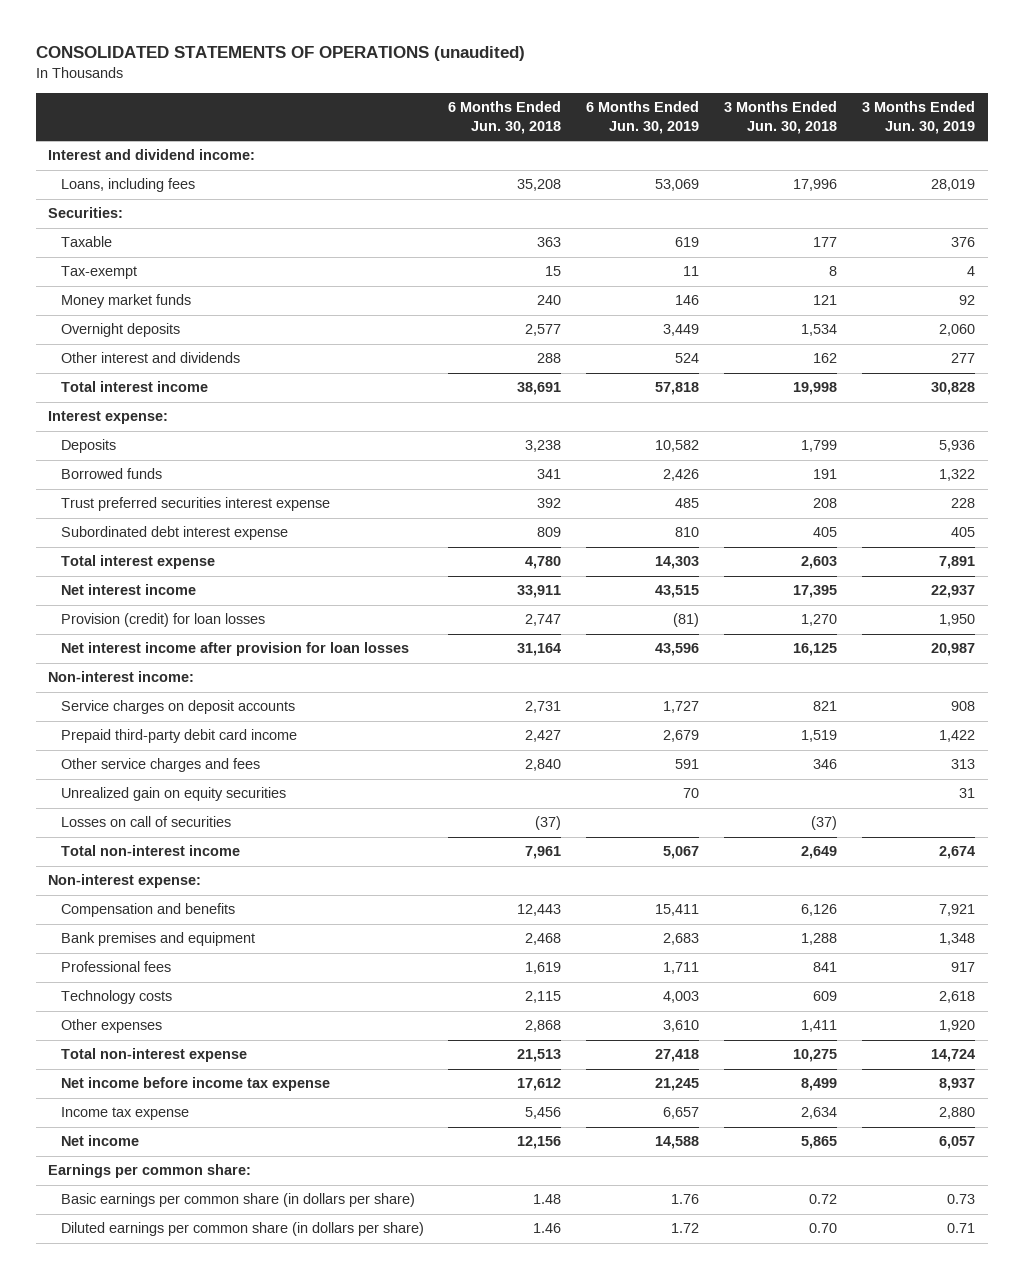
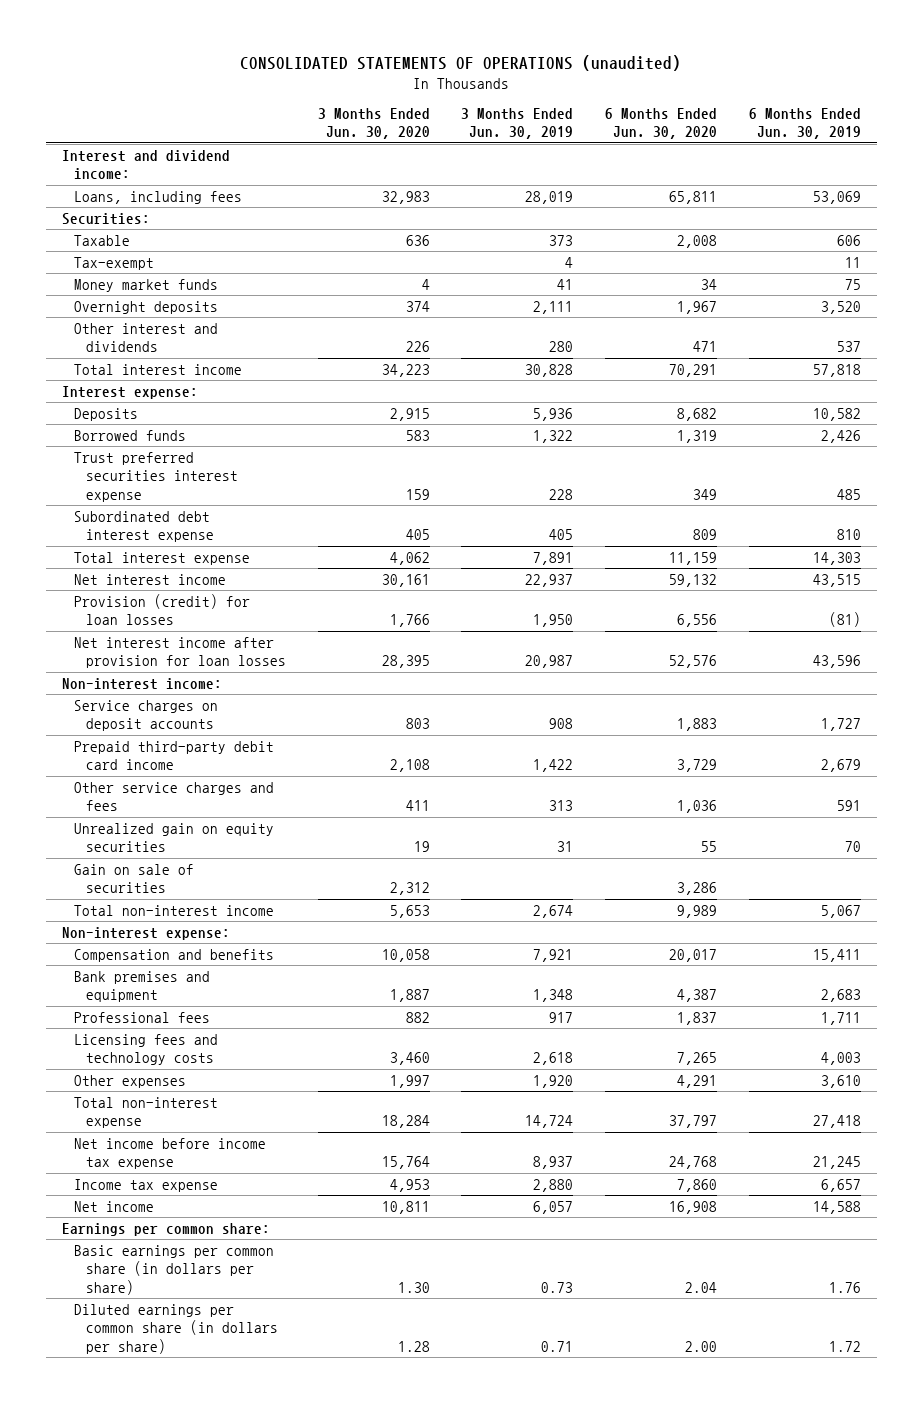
- | 6 Months Ended Jun. 30, 2018 | 6 Months Ended Jun. 30, 2019 | 3 Months Ended Jun. 30, 2018 | 3 Months Ended Jun. 30, 2019
+ | 3 Months Ended Jun. 30, 2020 | 3 Months Ended Jun. 30, 2019 | 6 Months Ended Jun. 30, 2020 | 6 Months Ended Jun. 30, 2019
- Taxable | 363 | 619 | 177 | 376
+ Taxable | 636 | 373 | 2,008 | 606
- Money market funds | 240 | 146 | 121 | 92
- Overnight deposits | 2,577 | 3,449 | 1,534 | 2,060
- Other interest and dividends | 288 | 524 | 162 | 277
+ Money market funds | 4 | 41 | 34 | 75
+ Overnight deposits | 374 | 2,111 | 1,967 | 3,520
+ Other interest and dividends | 226 | 280 | 471 | 537
- Losses on call of securities | (37) | | (37) |
+ Gain on sale of securities | 2,312 | | 3,286 |
- Technology costs | 2,115 | 4,003 | 609 | 2,618
+ Licensing fees and technology costs | 3,460 | 2,618 | 7,265 | 4,003

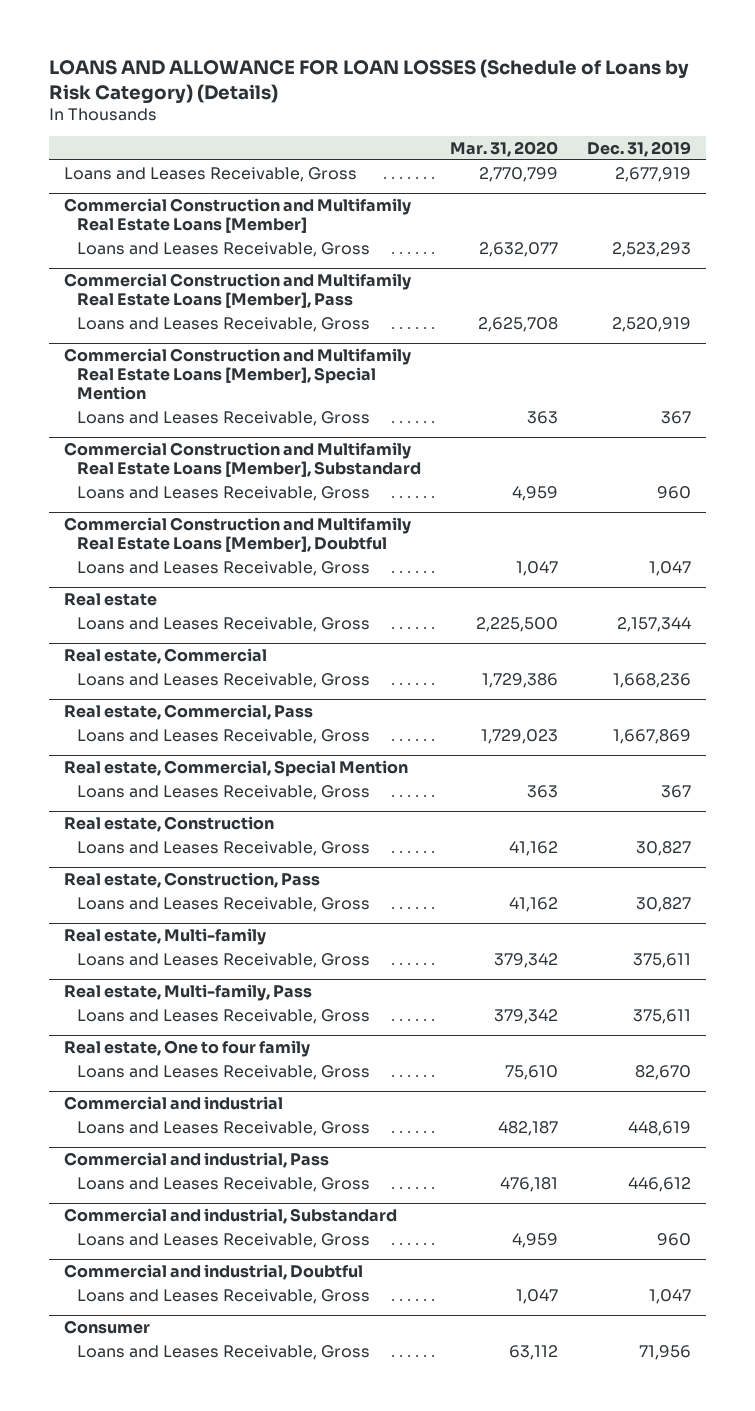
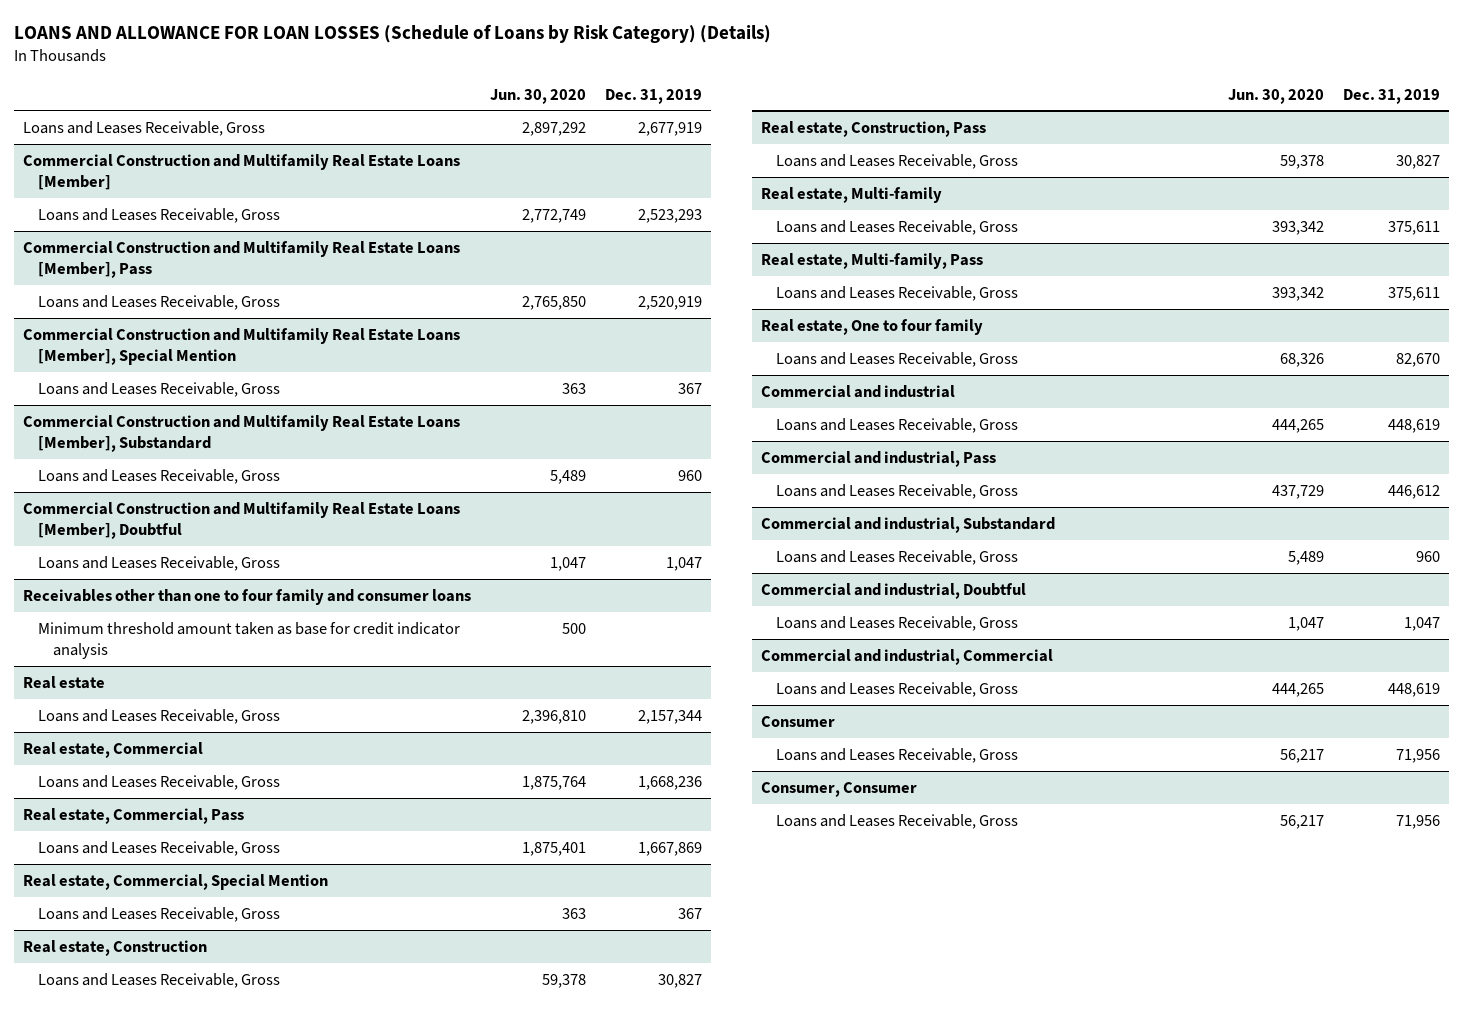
- | Mar. 31, 2020 | Dec. 31, 2019
+ | Jun. 30, 2020 | Dec. 31, 2019
+ Receivables other than one to four family and consumer loans
+ Minimum threshold amount taken as base for credit indicator analysis | 500 |
+ Commercial and industrial, Commercial
+ Loans and Leases Receivable, Gross | 444,265 | 448,619
+ Consumer, Consumer
+ Loans and Leases Receivable, Gross | 56,217 | 71,956

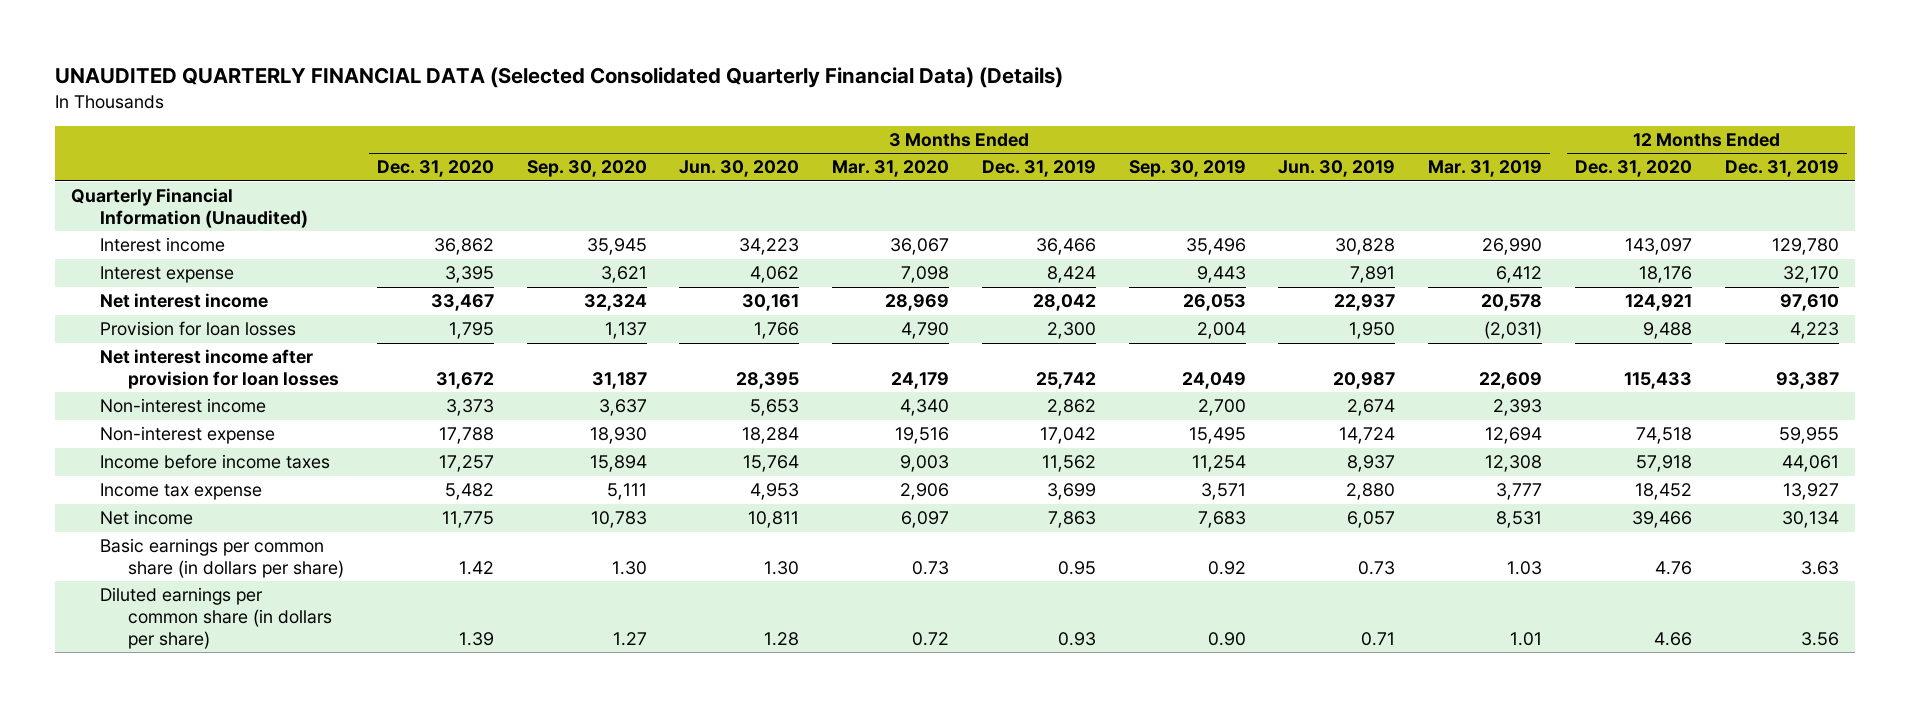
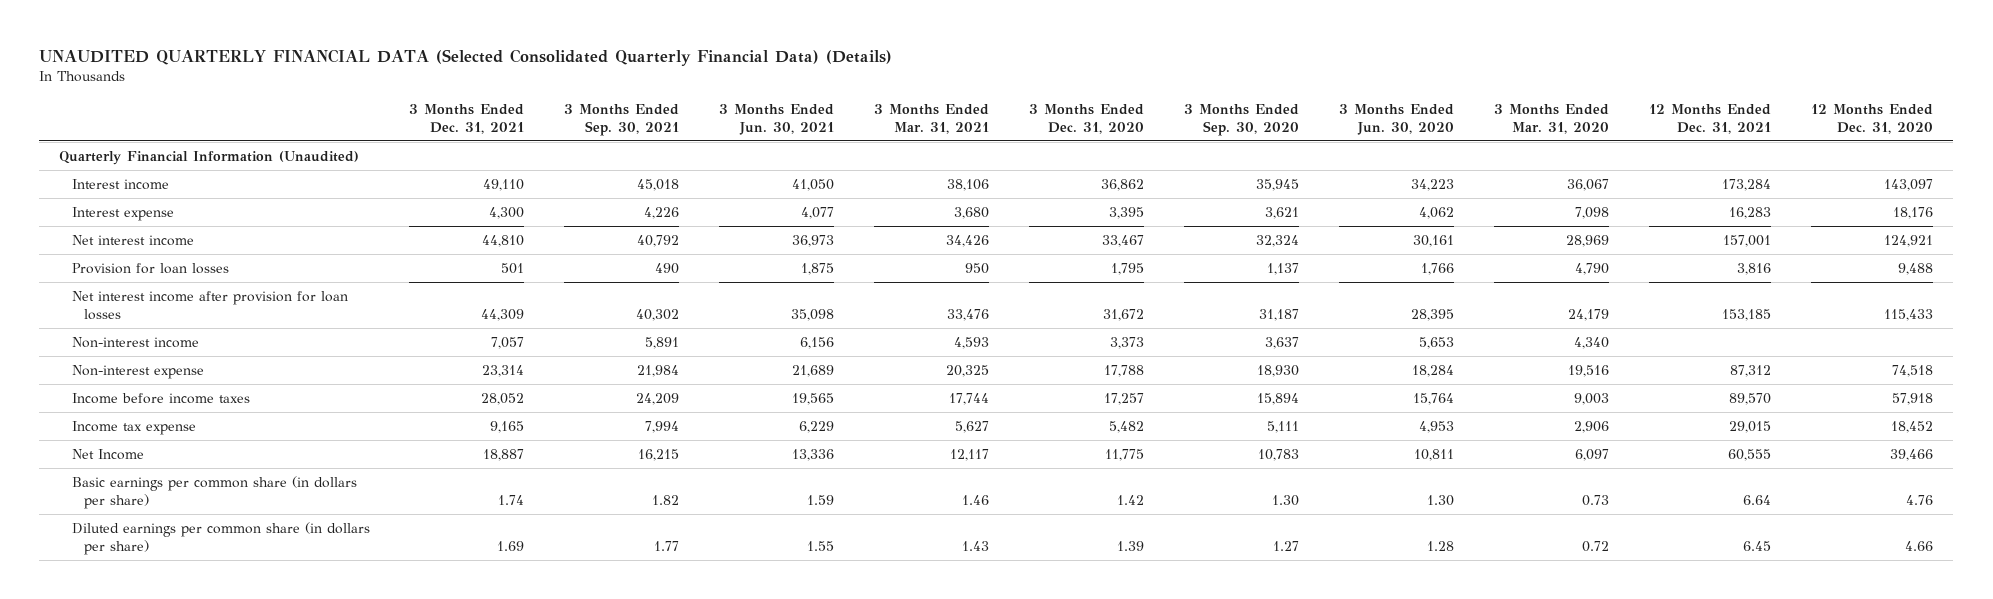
- | 3 Months Ended Dec. 31, 2020 | 3 Months Ended Sep. 30, 2020 | 3 Months Ended Jun. 30, 2020 | 3 Months Ended Mar. 31, 2020 | 3 Months Ended Dec. 31, 2019 | 3 Months Ended Sep. 30, 2019 | 3 Months Ended Jun. 30, 2019 | 3 Months Ended Mar. 31, 2019 | 12 Months Ended Dec. 31, 2020 | 12 Months Ended Dec. 31, 2019
+ | 3 Months Ended Dec. 31, 2021 | 3 Months Ended Sep. 30, 2021 | 3 Months Ended Jun. 30, 2021 | 3 Months Ended Mar. 31, 2021 | 3 Months Ended Dec. 31, 2020 | 3 Months Ended Sep. 30, 2020 | 3 Months Ended Jun. 30, 2020 | 3 Months Ended Mar. 31, 2020 | 12 Months Ended Dec. 31, 2021 | 12 Months Ended Dec. 31, 2020
- Net income | 11,775 | 10,783 | 10,811 | 6,097 | 7,863 | 7,683 | 6,057 | 8,531 | 39,466 | 30,134
+ Net Income | 18,887 | 16,215 | 13,336 | 12,117 | 11,775 | 10,783 | 10,811 | 6,097 | 60,555 | 39,466

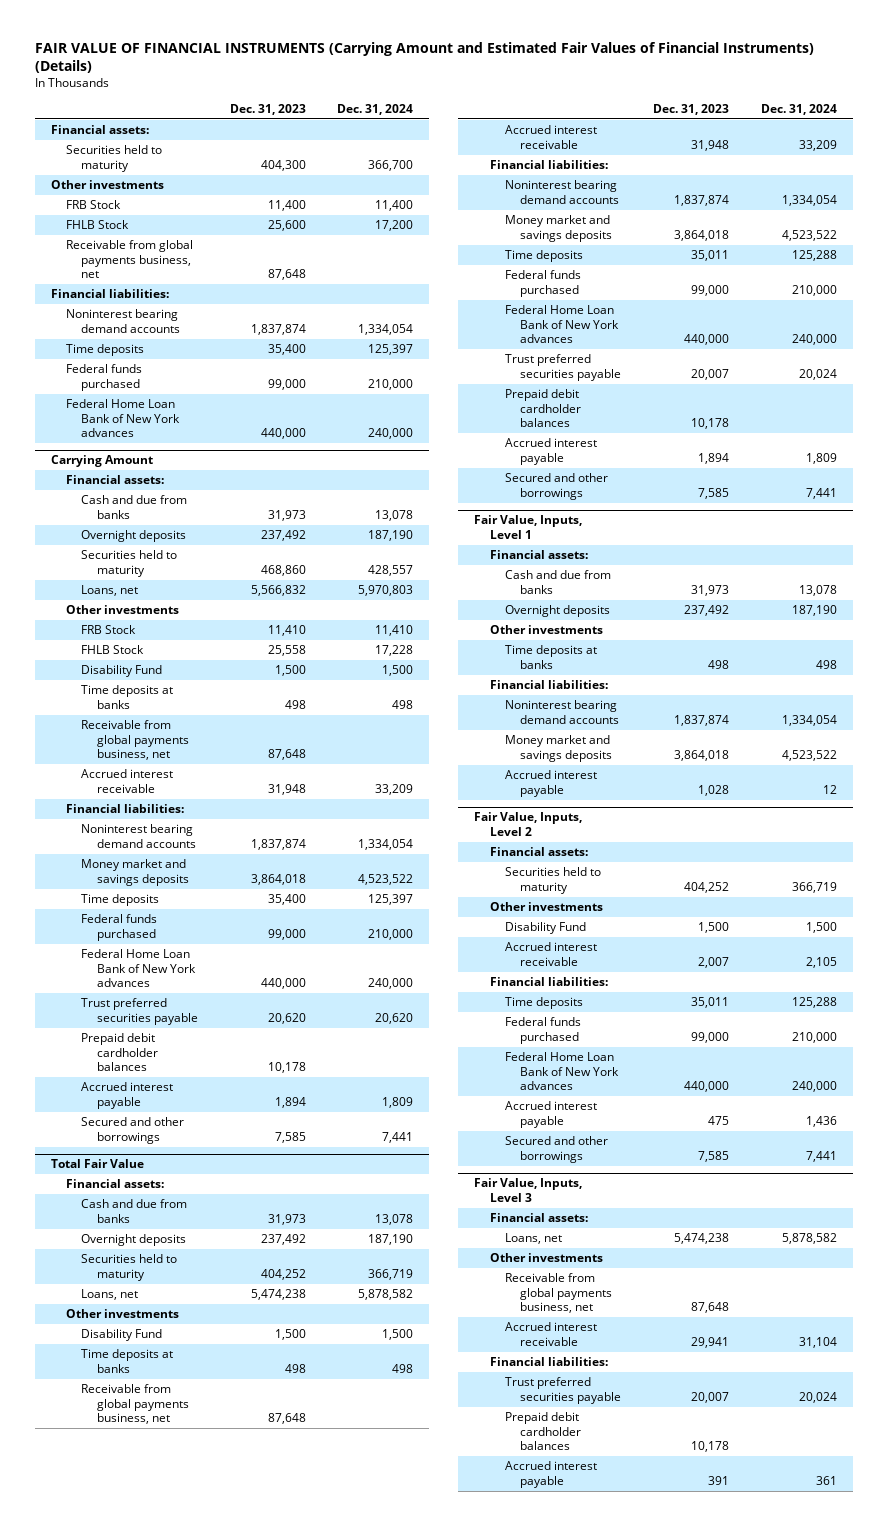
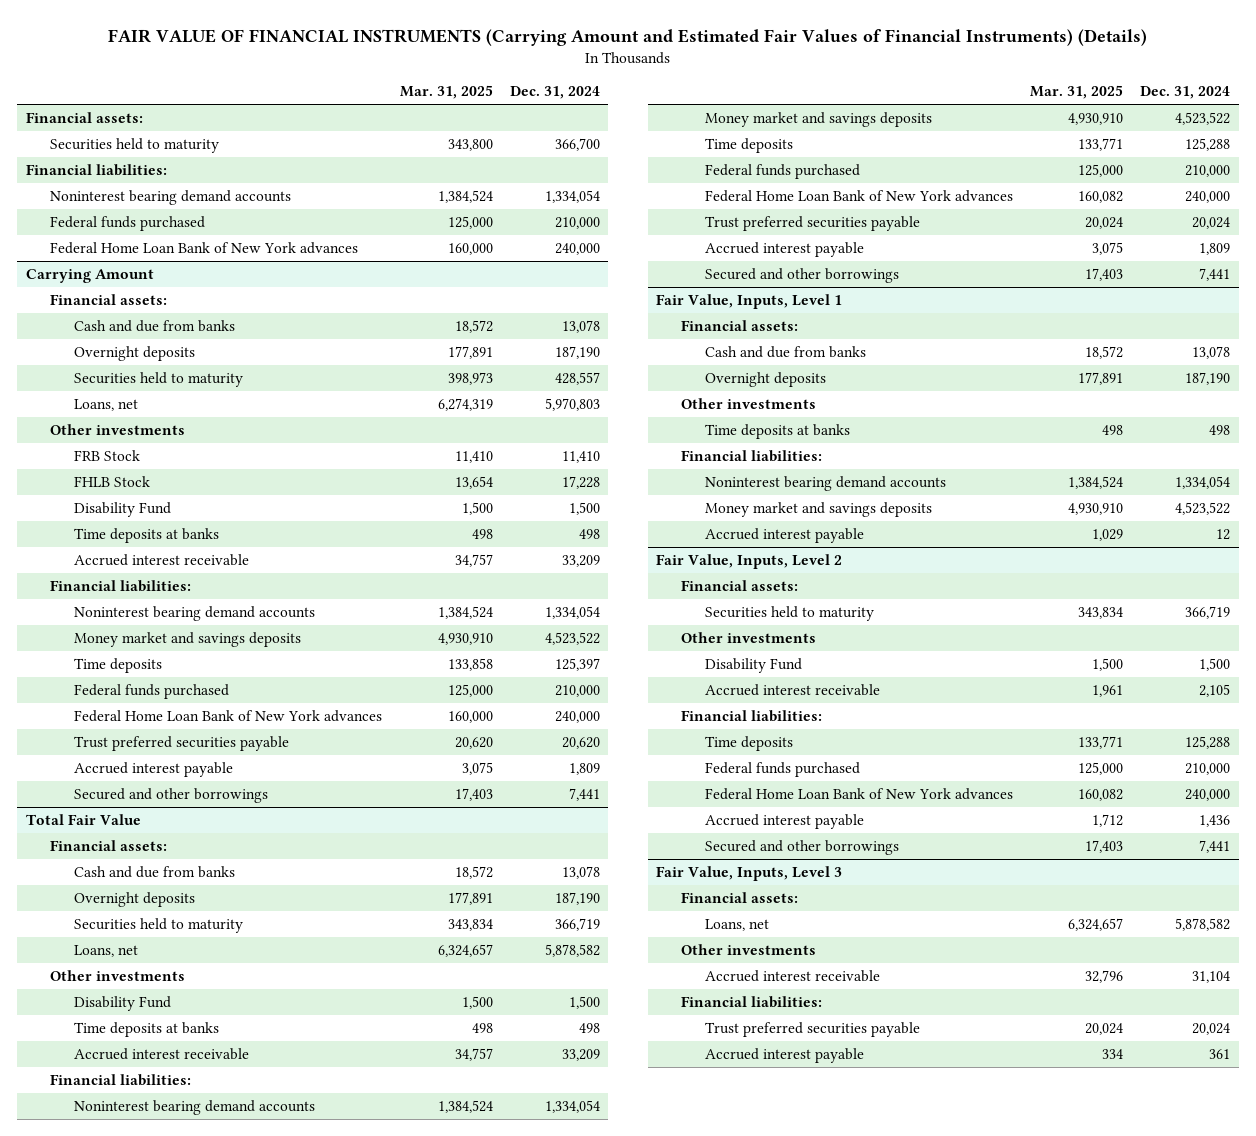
- | Dec. 31, 2023 | Dec. 31, 2024
+ | Mar. 31, 2025 | Dec. 31, 2024
- Other investments
- FRB Stock | 11,400 | 11,400
- FHLB Stock | 25,600 | 17,200
- Receivable from global payments business, net | 87,648 |
- Time deposits | 35,400 | 125,397
@ Carrying Amount
- Receivable from global payments business, net | 87,648 |
- Prepaid debit cardholder balances | 10,178 |
@ Total Fair Value
- Receivable from global payments business, net | 87,648 |
- Prepaid debit cardholder balances | 10,178 |
@ Fair Value, Inputs, Level 3
- Receivable from global payments business, net | 87,648 |
- Prepaid debit cardholder balances | 10,178 |

